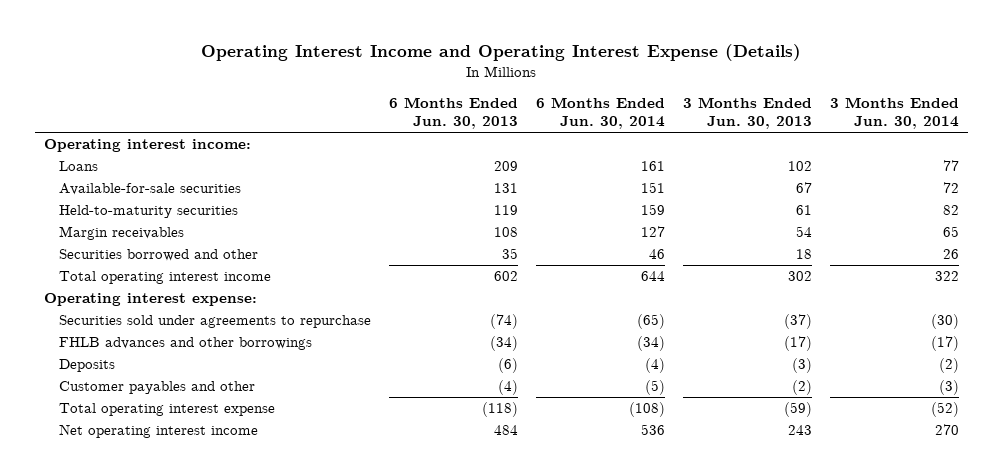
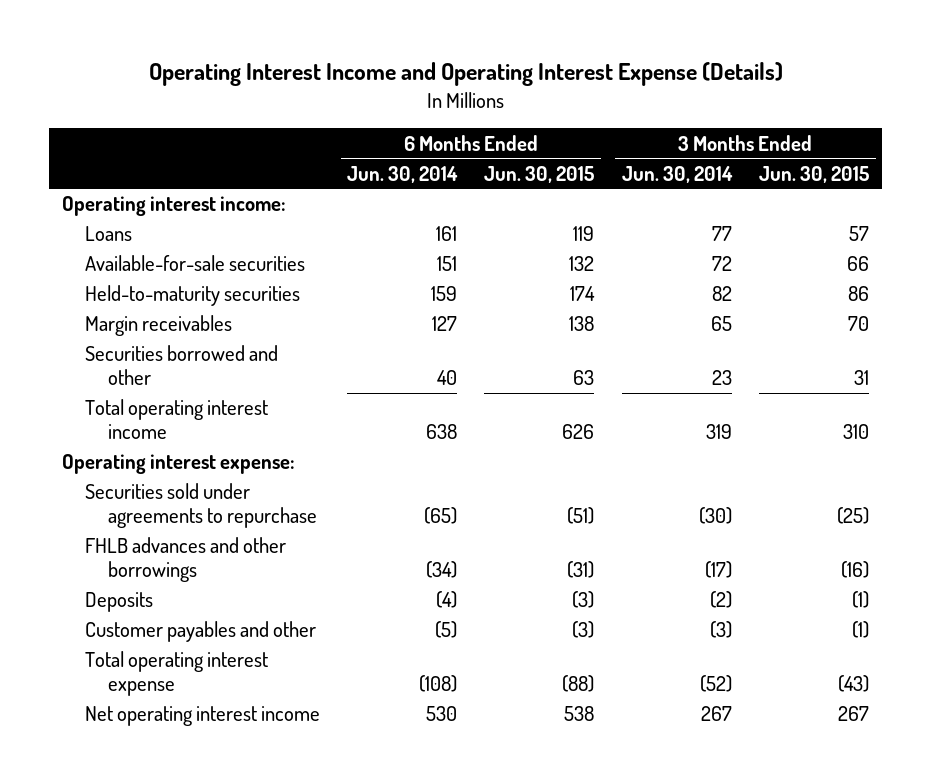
- | 6 Months Ended Jun. 30, 2013 | 6 Months Ended Jun. 30, 2014 | 3 Months Ended Jun. 30, 2013 | 3 Months Ended Jun. 30, 2014
+ | 6 Months Ended Jun. 30, 2014 | 6 Months Ended Jun. 30, 2015 | 3 Months Ended Jun. 30, 2014 | 3 Months Ended Jun. 30, 2015
- Securities borrowed and other | 35 | 46 | 18 | 26
- Total operating interest income | 602 | 644 | 302 | 322
+ Securities borrowed and other | 40 | 63 | 23 | 31
+ Total operating interest income | 638 | 626 | 319 | 310
- Net operating interest income | 484 | 536 | 243 | 270
+ Net operating interest income | 530 | 538 | 267 | 267

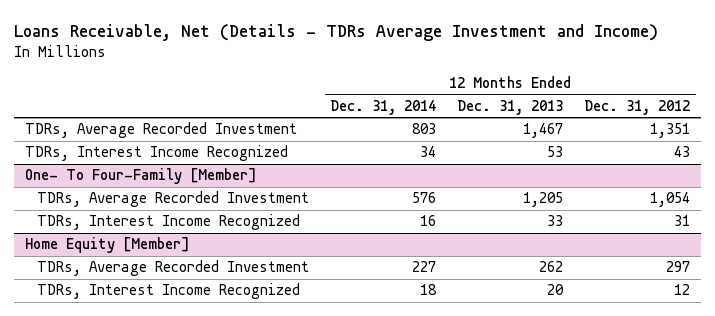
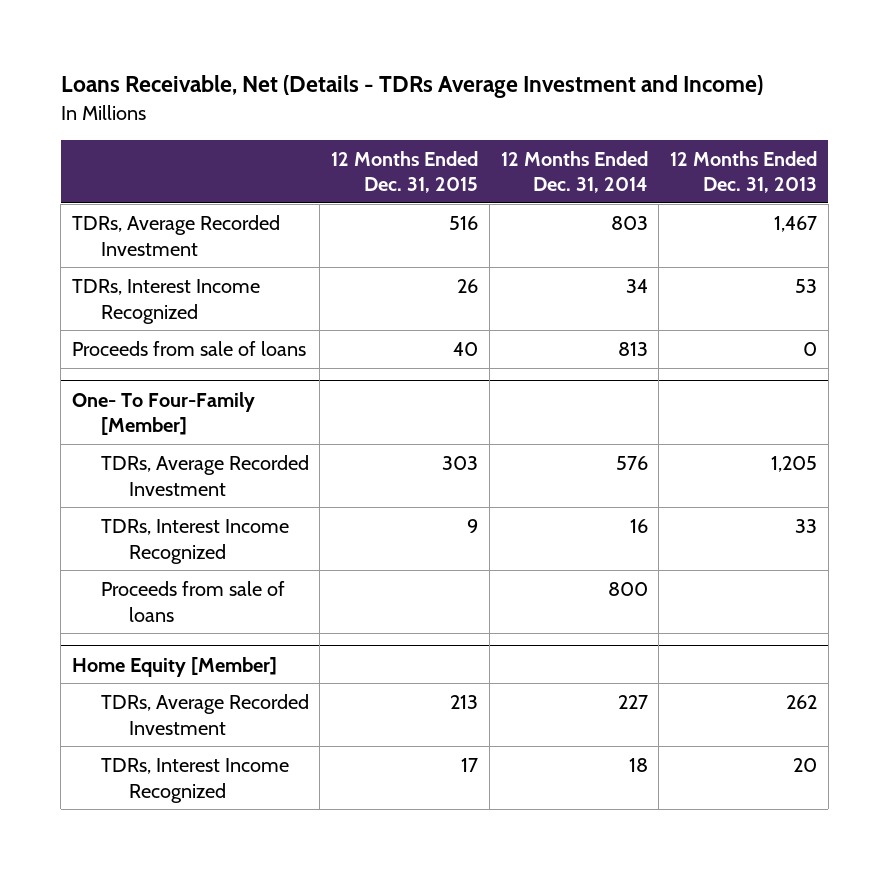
- | 12 Months Ended Dec. 31, 2014 | 12 Months Ended Dec. 31, 2013 | 12 Months Ended Dec. 31, 2012
+ | 12 Months Ended Dec. 31, 2015 | 12 Months Ended Dec. 31, 2014 | 12 Months Ended Dec. 31, 2013
+ Proceeds from sale of loans | 40 | 813 | 0
@ One- To Four-Family [Member]
+ Proceeds from sale of loans | | 800 |

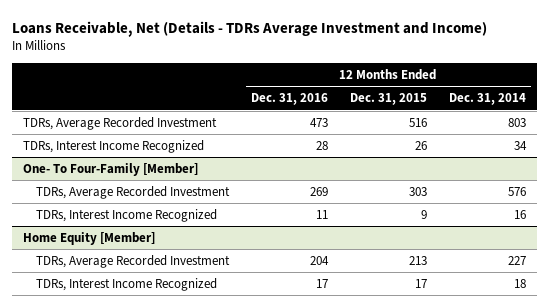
- | 12 Months Ended Dec. 31, 2015 | 12 Months Ended Dec. 31, 2014 | 12 Months Ended Dec. 31, 2013
+ | 12 Months Ended Dec. 31, 2016 | 12 Months Ended Dec. 31, 2015 | 12 Months Ended Dec. 31, 2014
- Proceeds from sale of loans | 40 | 813 | 0
@ One- To Four-Family [Member]
- Proceeds from sale of loans | | 800 |

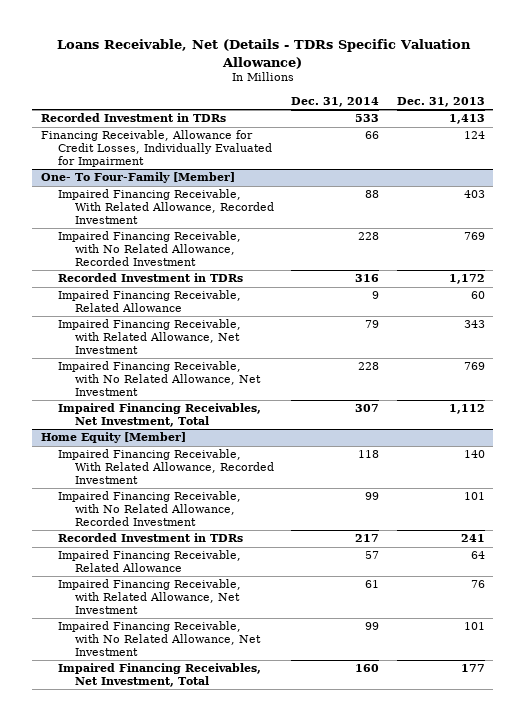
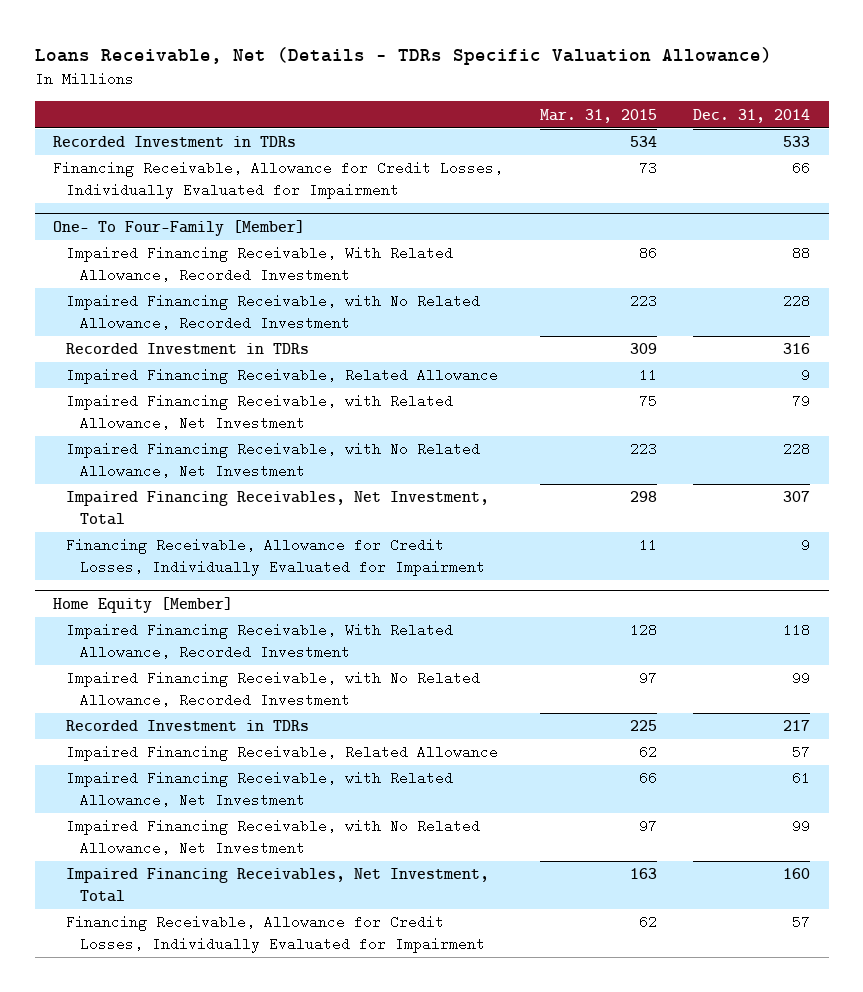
- | Dec. 31, 2014 | Dec. 31, 2013
+ | Mar. 31, 2015 | Dec. 31, 2014
@ One- To Four-Family [Member]
+ Financing Receivable, Allowance for Credit Losses, Individually Evaluated for Impairment | 11 | 9
@ Home Equity [Member]
+ Financing Receivable, Allowance for Credit Losses, Individually Evaluated for Impairment | 62 | 57

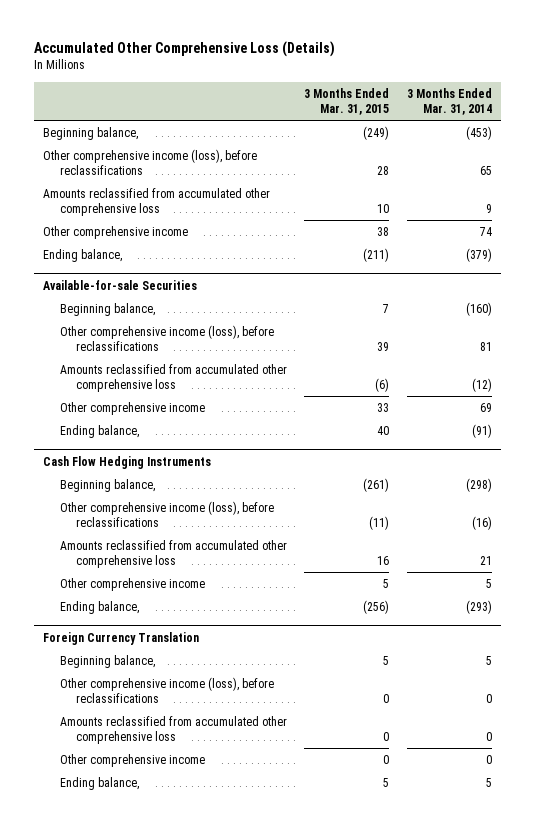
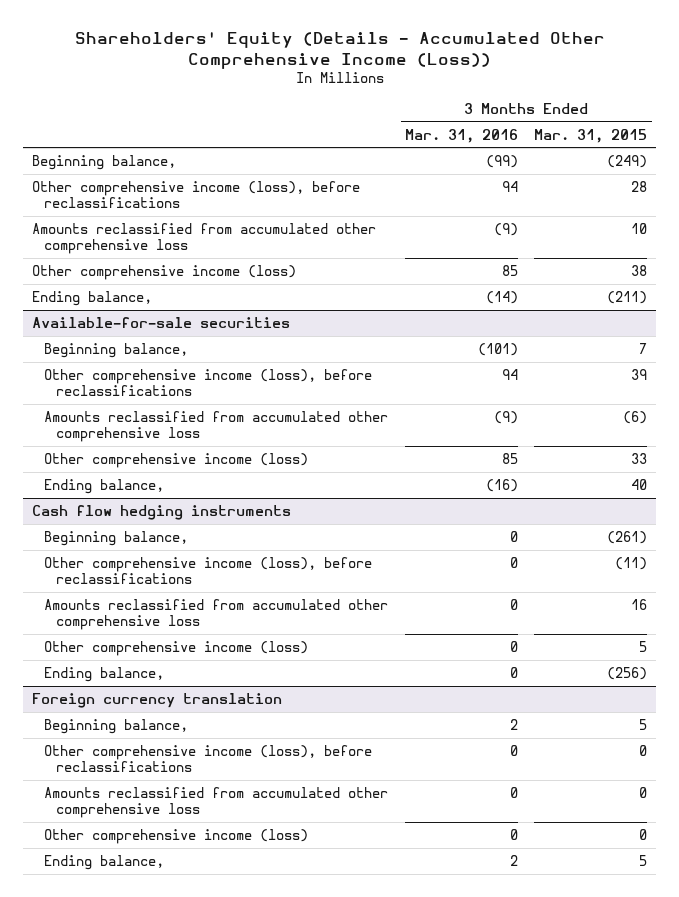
- Accumulated Other Comprehensive Loss (Details)
+ Shareholders' Equity (Details - Accumulated Other Comprehensive Income (Loss))
- | 3 Months Ended Mar. 31, 2015 | 3 Months Ended Mar. 31, 2014
+ | 3 Months Ended Mar. 31, 2016 | 3 Months Ended Mar. 31, 2015
- Other comprehensive income | 38 | 74
+ Other comprehensive income (loss) | 85 | 38
- Available-for-sale Securities
+ Available-for-sale securities
- Other comprehensive income | 33 | 69
+ Other comprehensive income (loss) | 85 | 33
- Cash Flow Hedging Instruments
+ Cash flow hedging instruments
- Other comprehensive income | 5 | 5
+ Other comprehensive income (loss) | 0 | 5
- Foreign Currency Translation
+ Foreign currency translation
- Other comprehensive income | 0 | 0
+ Other comprehensive income (loss) | 0 | 0

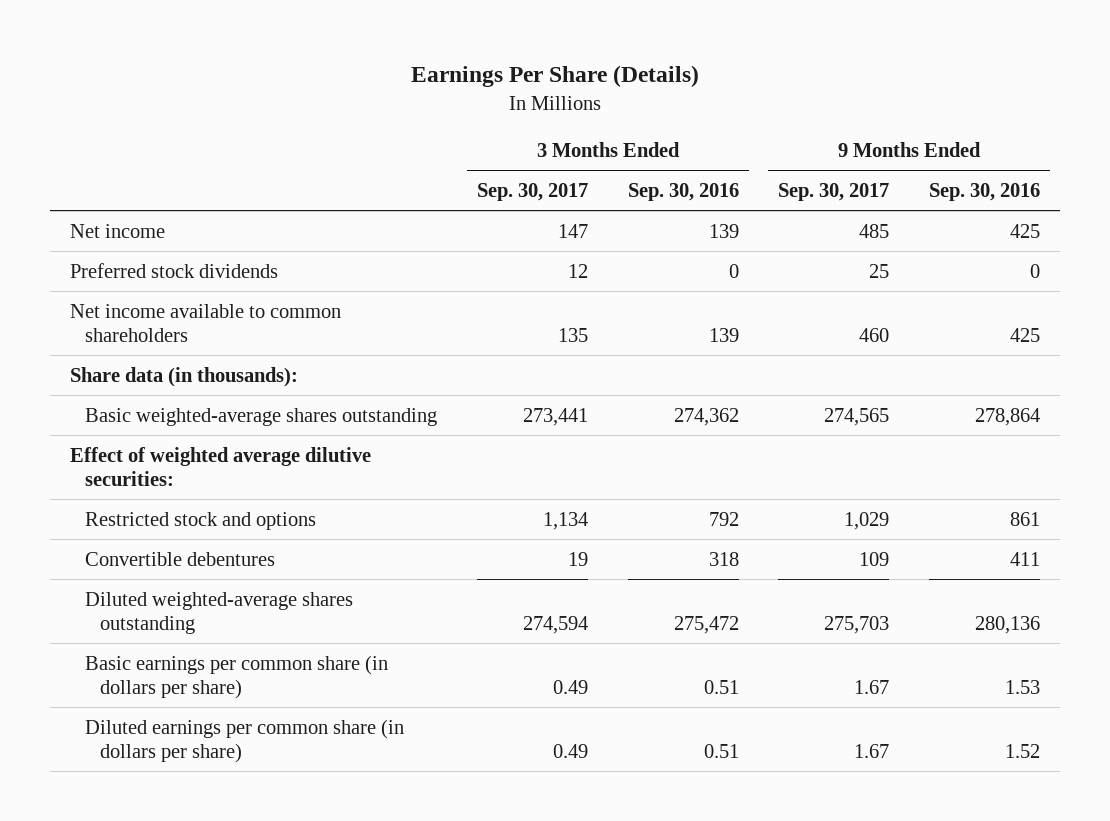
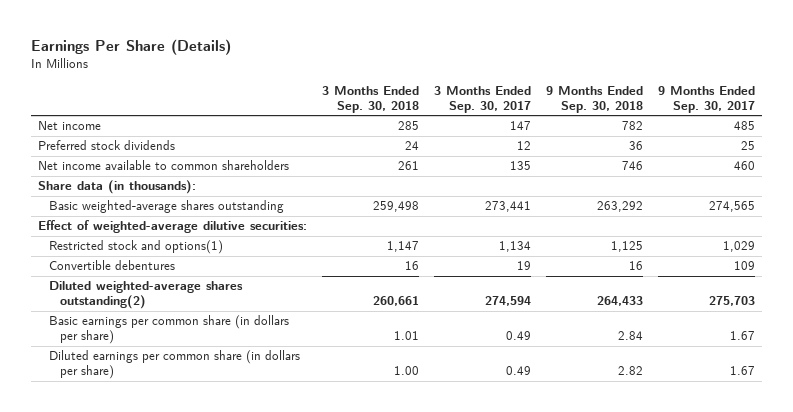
- | 3 Months Ended Sep. 30, 2017 | 3 Months Ended Sep. 30, 2016 | 9 Months Ended Sep. 30, 2017 | 9 Months Ended Sep. 30, 2016
+ | 3 Months Ended Sep. 30, 2018 | 3 Months Ended Sep. 30, 2017 | 9 Months Ended Sep. 30, 2018 | 9 Months Ended Sep. 30, 2017
- Effect of weighted average dilutive securities:
- Restricted stock and options | 1,134 | 792 | 1,029 | 861
+ Effect of weighted-average dilutive securities:
+ Restricted stock and options(1) | 1,147 | 1,134 | 1,125 | 1,029
- Diluted weighted-average shares outstanding | 274,594 | 275,472 | 275,703 | 280,136
+ Diluted weighted-average shares outstanding(2) | 260,661 | 274,594 | 264,433 | 275,703

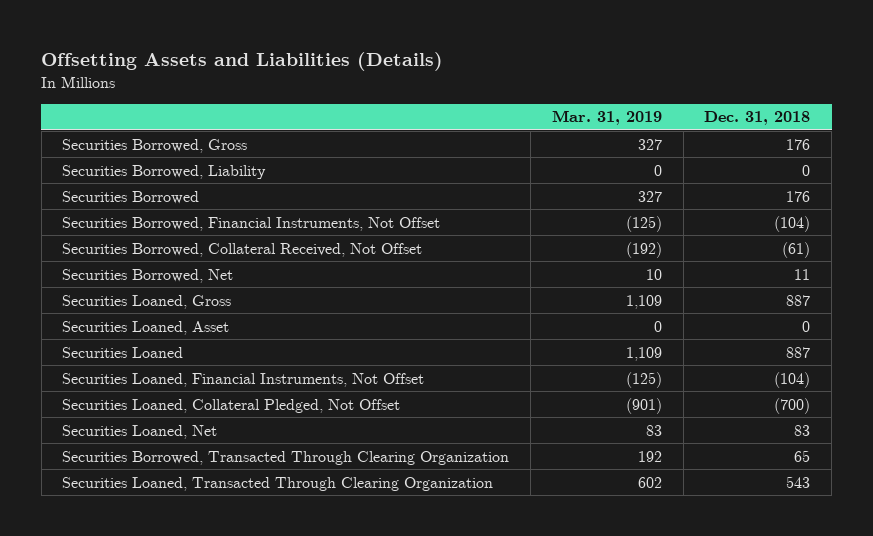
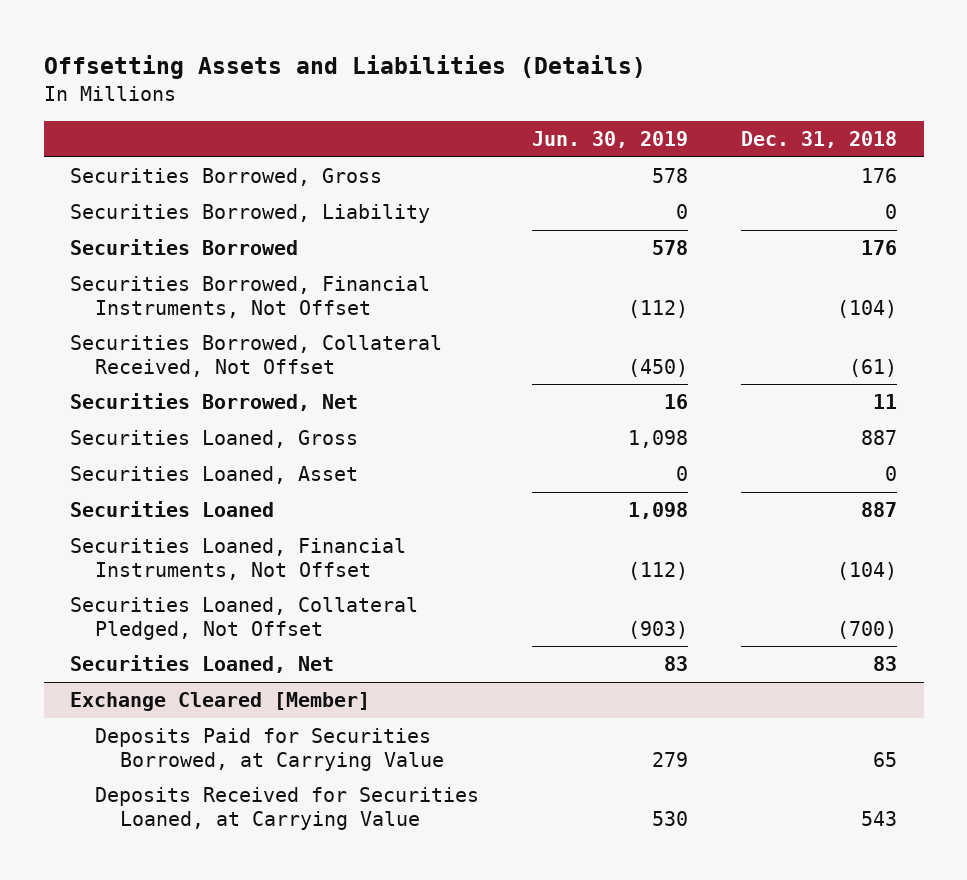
- | Mar. 31, 2019 | Dec. 31, 2018
+ | Jun. 30, 2019 | Dec. 31, 2018
- Securities Borrowed, Transacted Through Clearing Organization | 192 | 65
- Securities Loaned, Transacted Through Clearing Organization | 602 | 543
+ Exchange Cleared [Member]
+ Deposits Paid for Securities Borrowed, at Carrying Value | 279 | 65
+ Deposits Received for Securities Loaned, at Carrying Value | 530 | 543

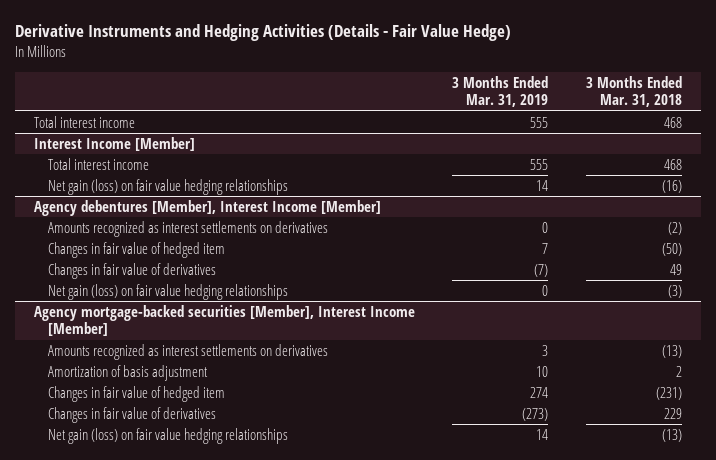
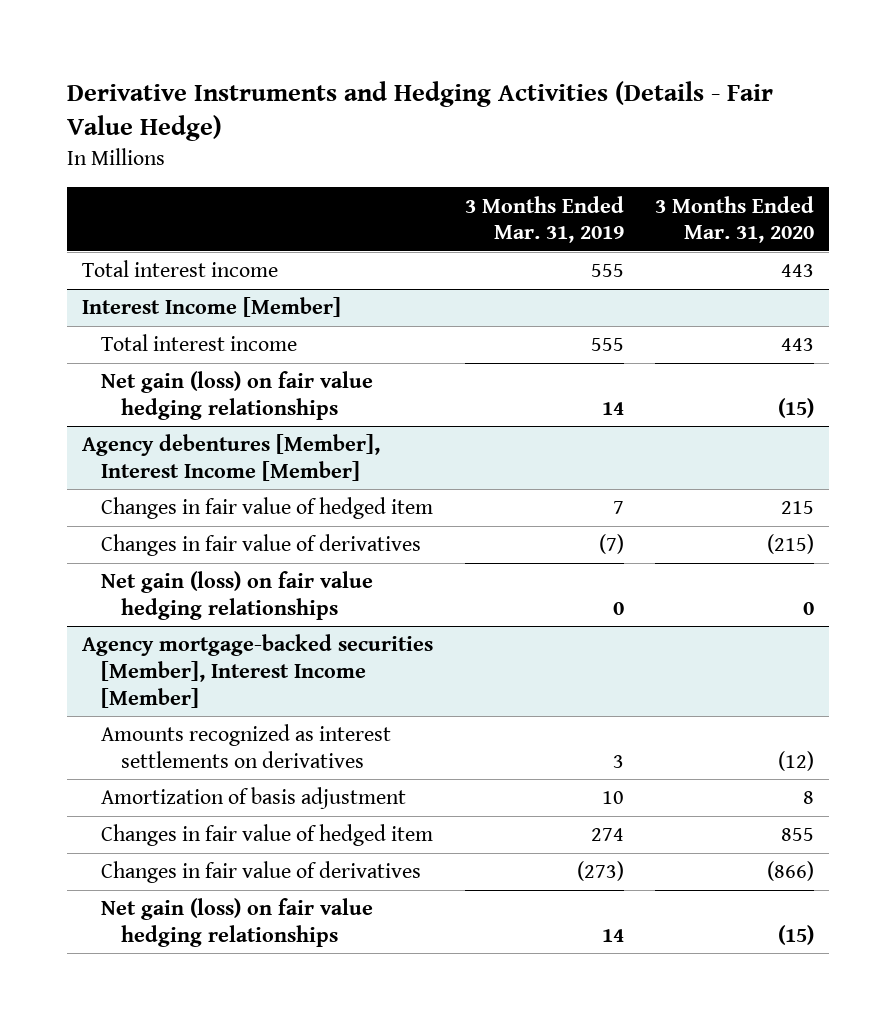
- | 3 Months Ended Mar. 31, 2019 | 3 Months Ended Mar. 31, 2018
+ | 3 Months Ended Mar. 31, 2019 | 3 Months Ended Mar. 31, 2020
@ Agency debentures [Member], Interest Income [Member]
- Amounts recognized as interest settlements on derivatives | 0 | (2)

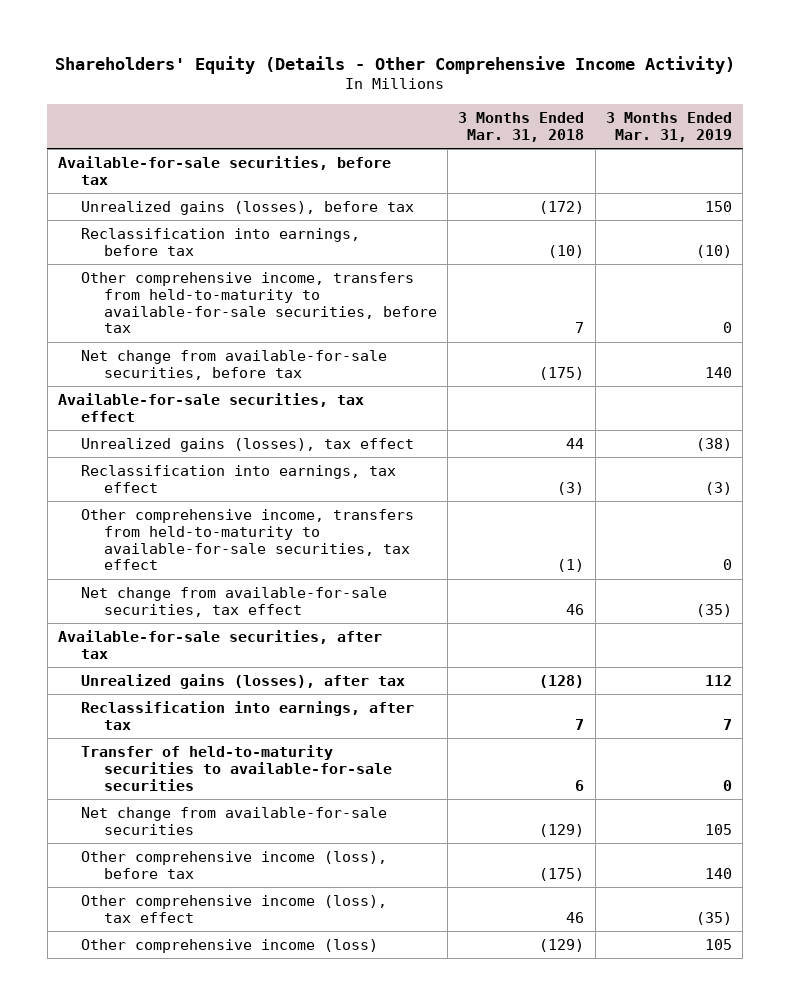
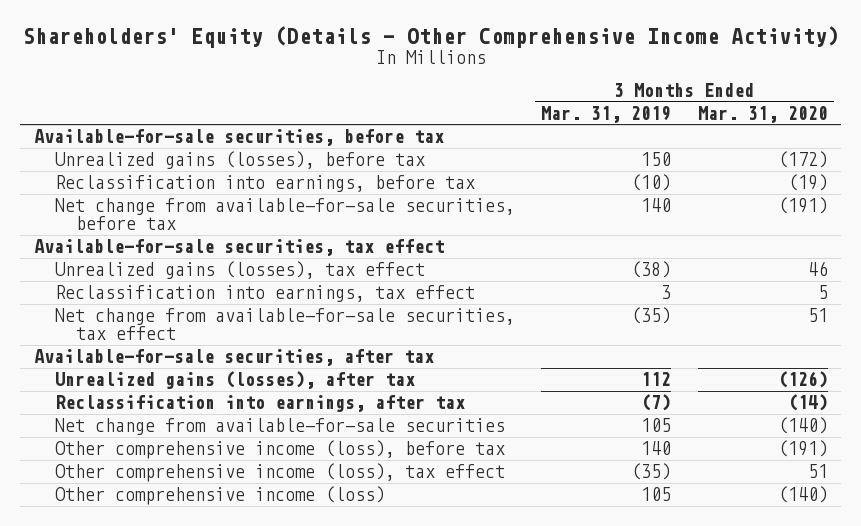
- | 3 Months Ended Mar. 31, 2018 | 3 Months Ended Mar. 31, 2019
+ | 3 Months Ended Mar. 31, 2019 | 3 Months Ended Mar. 31, 2020
- Other comprehensive income, transfers from held-to-maturity to available-for-sale securities, before tax | 7 | 0
- Reclassification into earnings, tax effect | (3) | (3)
- Other comprehensive income, transfers from held-to-maturity to available-for-sale securities, tax effect | (1) | 0
+ Reclassification into earnings, tax effect | 3 | 5
- Reclassification into earnings, after tax | 7 | 7
- Transfer of held-to-maturity securities to available-for-sale securities | 6 | 0
+ Reclassification into earnings, after tax | (7) | (14)

